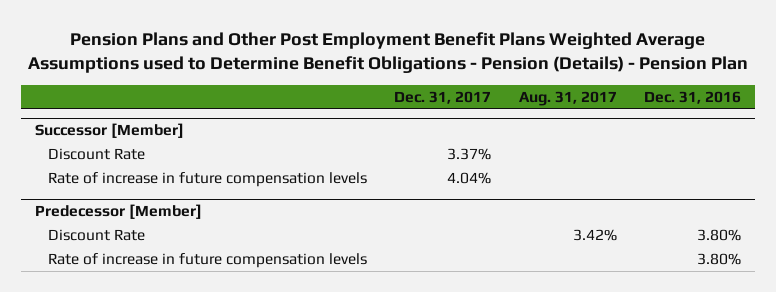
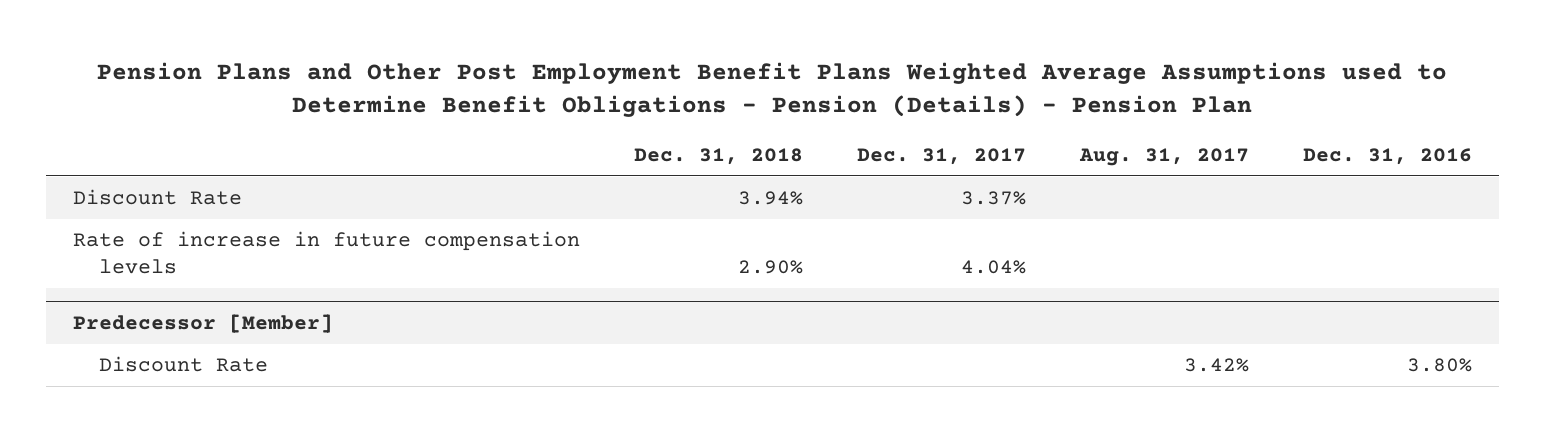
- | Dec. 31, 2017 | Aug. 31, 2017 | Dec. 31, 2016
+ | Dec. 31, 2018 | Dec. 31, 2017 | Aug. 31, 2017 | Dec. 31, 2016
- Successor [Member]
@ Predecessor [Member]
- Rate of increase in future compensation levels | | | 3.80%

